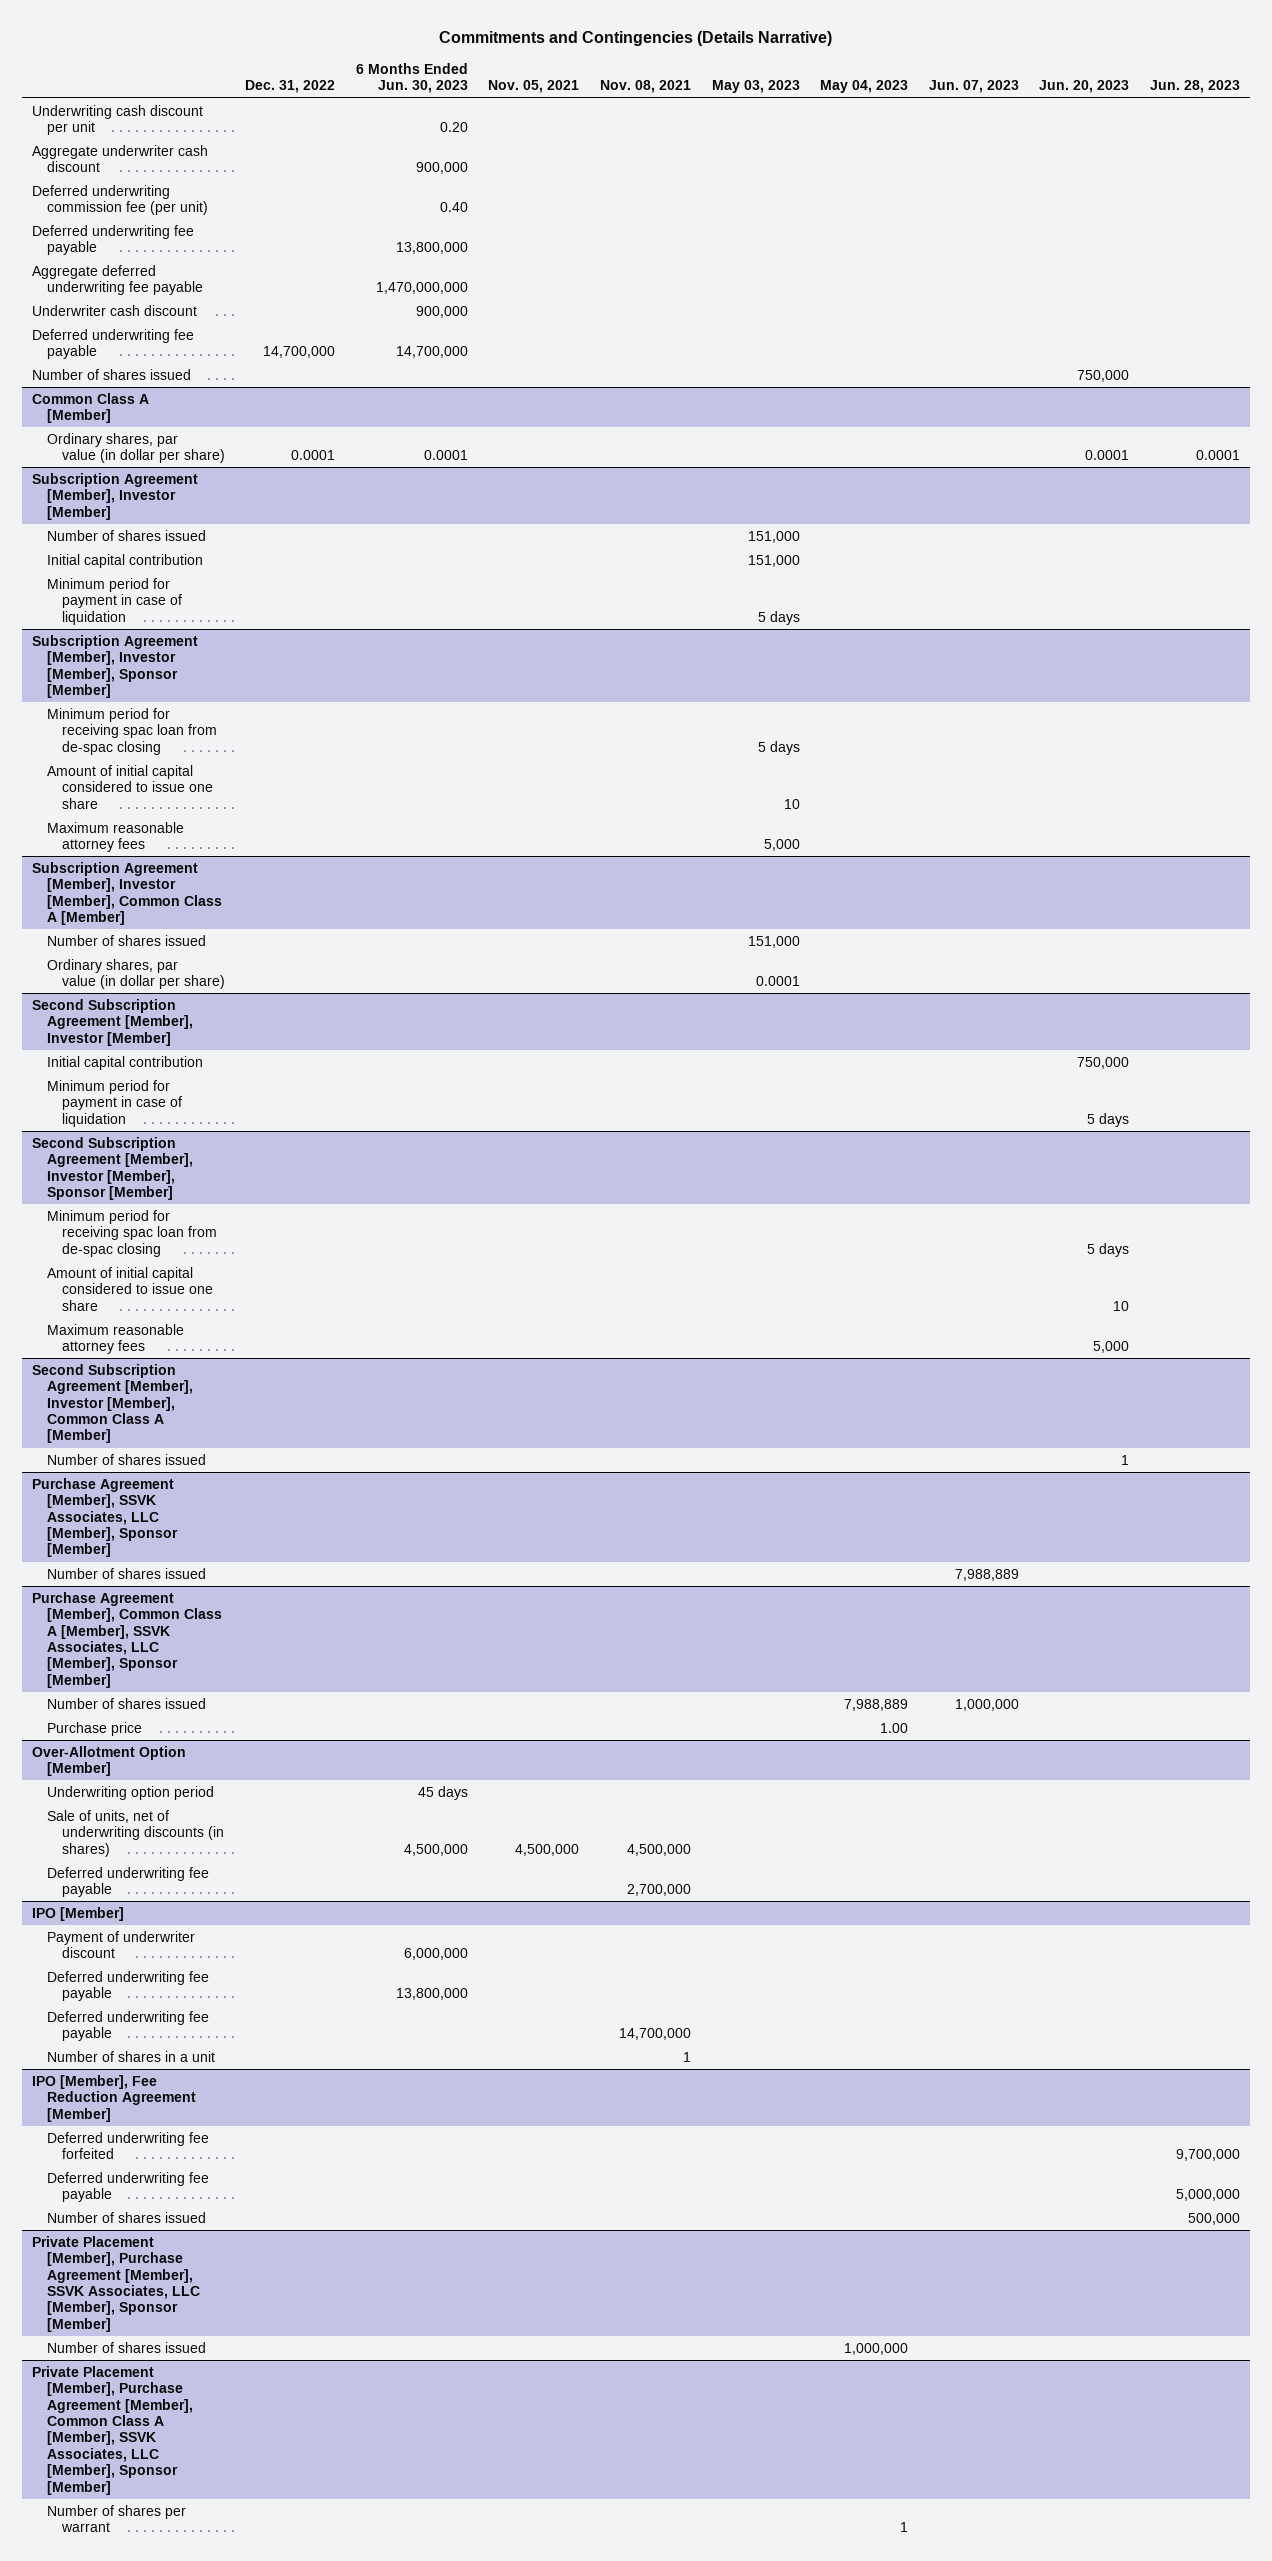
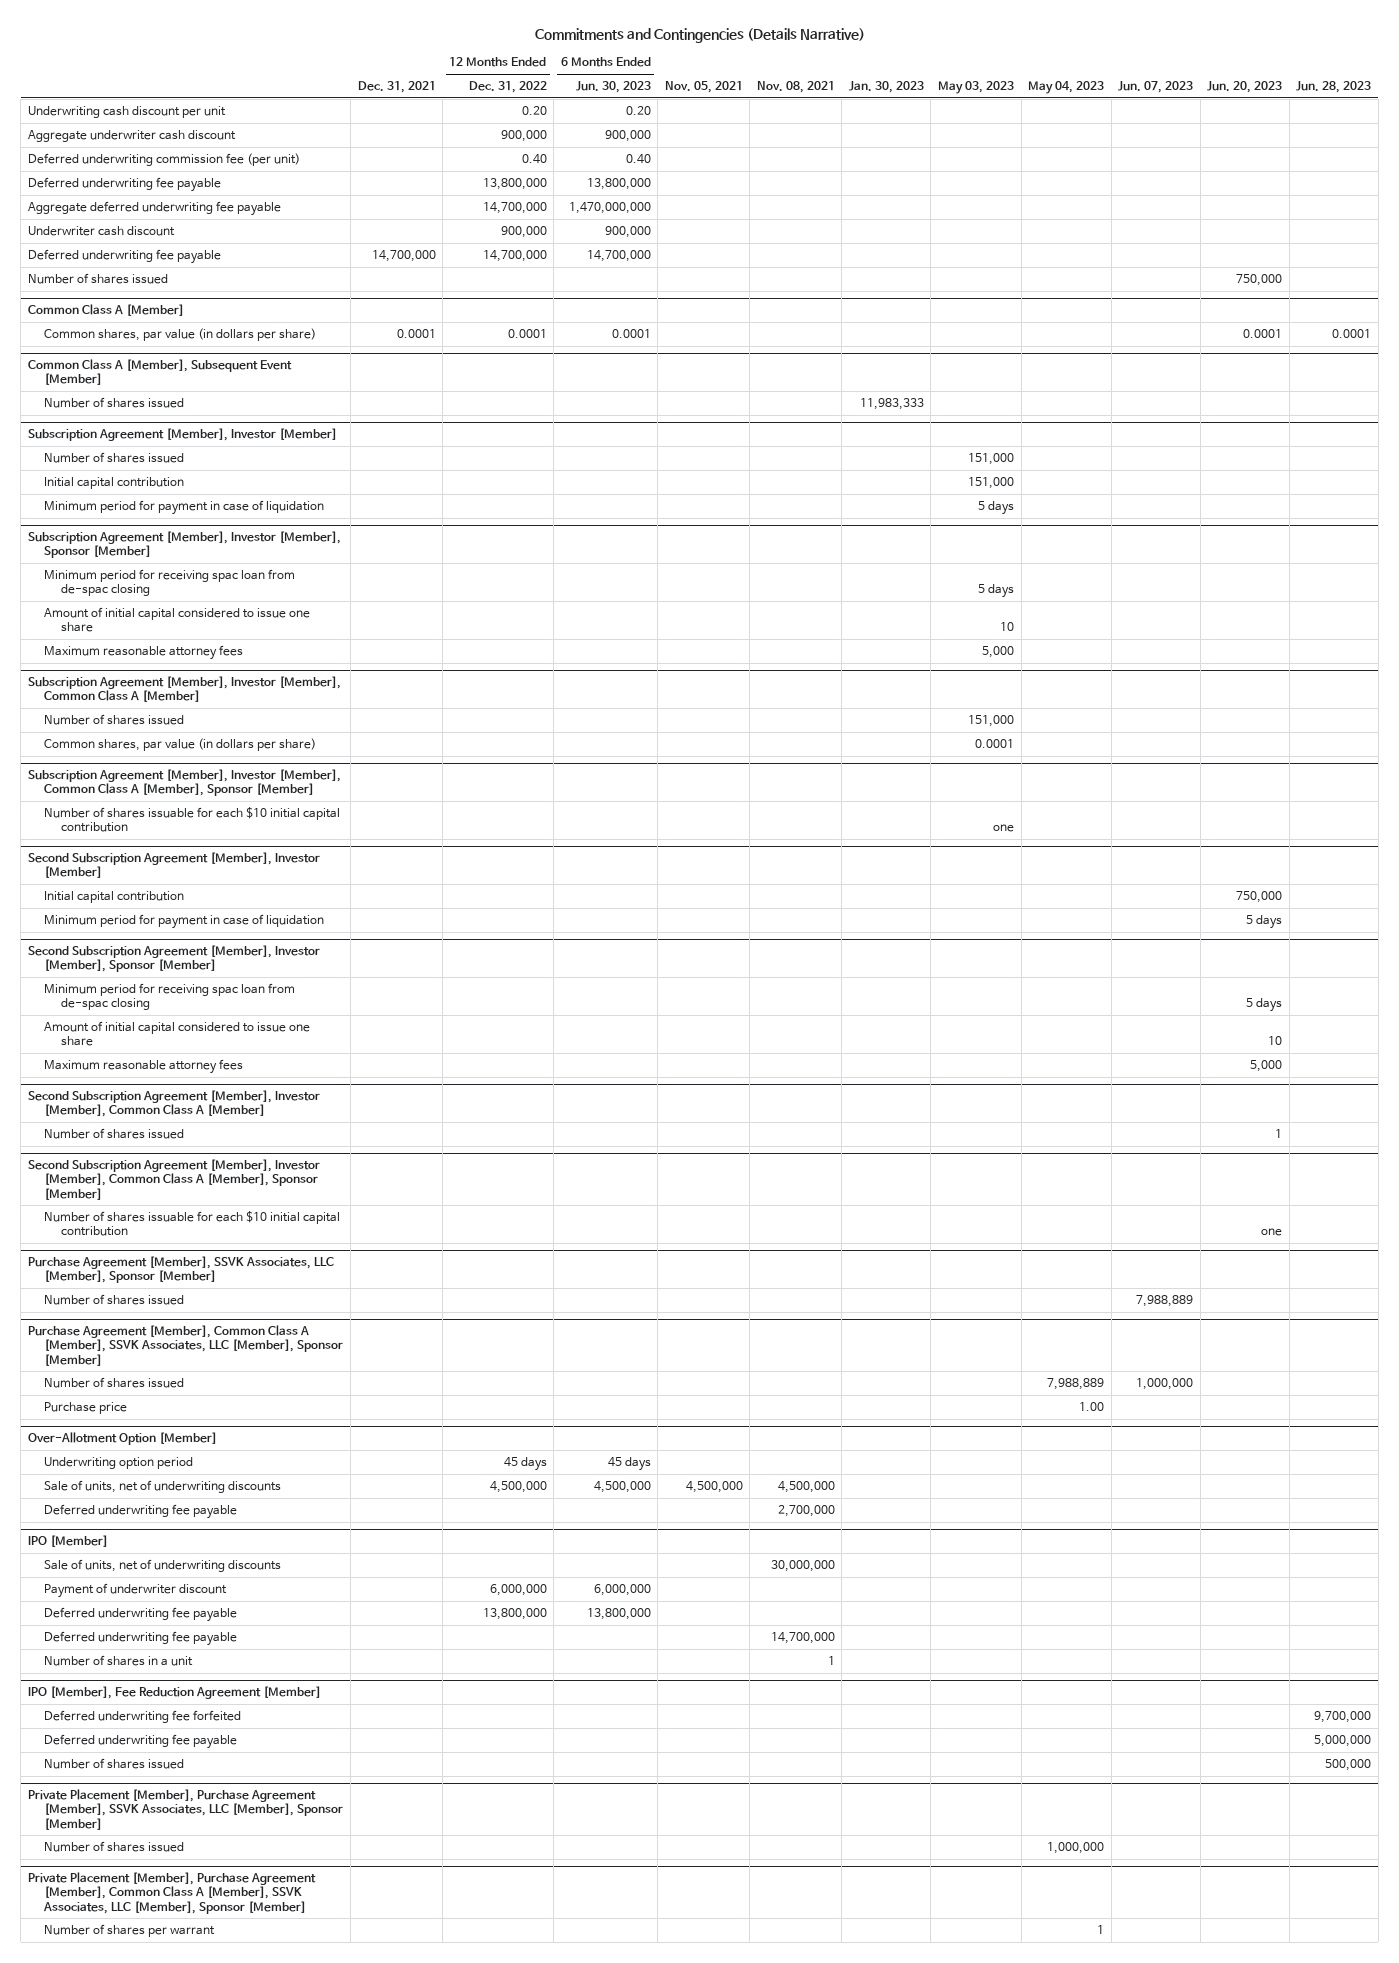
- | Dec. 31, 2022 | 6 Months Ended Jun. 30, 2023 | Nov. 05, 2021 | Nov. 08, 2021 | May 03, 2023 | May 04, 2023 | Jun. 07, 2023 | Jun. 20, 2023 | Jun. 28, 2023
+ | Dec. 31, 2021 | 12 Months Ended Dec. 31, 2022 | 6 Months Ended Jun. 30, 2023 | Nov. 05, 2021 | Nov. 08, 2021 | Jan. 30, 2023 | May 03, 2023 | May 04, 2023 | Jun. 07, 2023 | Jun. 20, 2023 | Jun. 28, 2023
@ Common Class A [Member]
- Ordinary shares, par value (in dollar per share) | 0.0001 | 0.0001 | | | | | | 0.0001 | 0.0001
+ Common shares, par value (in dollars per share) | 0.0001 | 0.0001 | 0.0001 | | | | | | | 0.0001 | 0.0001
+ Common Class A [Member], Subsequent Event [Member]
+ Number of shares issued | | | | | | 11,983,333 | | | | |
@ Subscription Agreement [Member], Investor [Member], Common Class A [Member]
- Ordinary shares, par value (in dollar per share) | | | | | 0.0001 | | | |
+ Common shares, par value (in dollars per share) | | | | | | | 0.0001 | | | |
+ Subscription Agreement [Member], Investor [Member], Common Class A [Member], Sponsor [Member]
+ Number of shares issuable for each $10 initial capital contribution | | | | | | | one | | | |
+ Second Subscription Agreement [Member], Investor [Member], Common Class A [Member], Sponsor [Member]
+ Number of shares issuable for each $10 initial capital contribution | | | | | | | | | | one |
@ Over-Allotment Option [Member]
- Sale of units, net of underwriting discounts (in shares) | | 4,500,000 | 4,500,000 | 4,500,000 | | | | |
+ Sale of units, net of underwriting discounts | | 4,500,000 | 4,500,000 | 4,500,000 | 4,500,000 | | | | | |
@ IPO [Member]
+ Sale of units, net of underwriting discounts | | | | | 30,000,000 | | | | | |

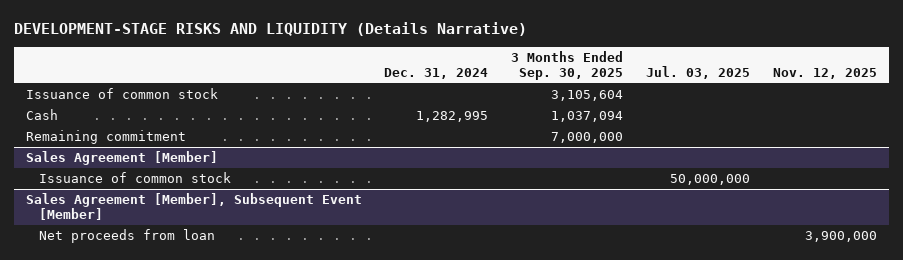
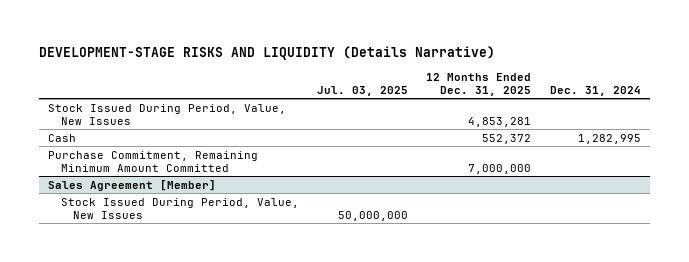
- | Dec. 31, 2024 | 3 Months Ended Sep. 30, 2025 | Jul. 03, 2025 | Nov. 12, 2025
+ | Jul. 03, 2025 | 12 Months Ended Dec. 31, 2025 | Dec. 31, 2024
- Issuance of common stock | | 3,105,604 | |
+ Stock Issued During Period, Value, New Issues | | 4,853,281 |
- Remaining commitment | | 7,000,000 | |
+ Purchase Commitment, Remaining Minimum Amount Committed | | 7,000,000 |
@ Sales Agreement [Member]
- Issuance of common stock | | | 50,000,000 |
- Sales Agreement [Member], Subsequent Event [Member]
- Net proceeds from loan | | | | 3,900,000
@ Sales Agreement [Member]
+ Stock Issued During Period, Value, New Issues | 50,000,000 | |

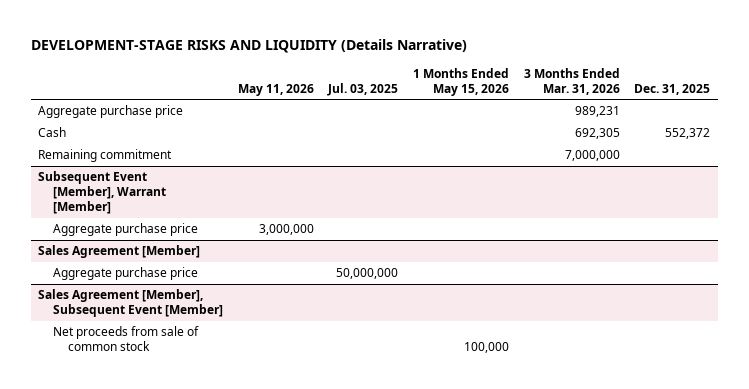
- | Jul. 03, 2025 | 12 Months Ended Dec. 31, 2025 | Dec. 31, 2024
+ | May 11, 2026 | Jul. 03, 2025 | 1 Months Ended May 15, 2026 | 3 Months Ended Mar. 31, 2026 | Dec. 31, 2025
- Stock Issued During Period, Value, New Issues | | 4,853,281 |
+ Aggregate purchase price | | | | 989,231 |
- Purchase Commitment, Remaining Minimum Amount Committed | | 7,000,000 |
+ Remaining commitment | | | | 7,000,000 |
+ Subsequent Event [Member], Warrant [Member]
+ Aggregate purchase price | 3,000,000 | | | |
@ Sales Agreement [Member]
- Stock Issued During Period, Value, New Issues | 50,000,000 | |
+ Aggregate purchase price | | 50,000,000 | | |
+ Sales Agreement [Member], Subsequent Event [Member]
+ Net proceeds from sale of common stock | | | 100,000 | |

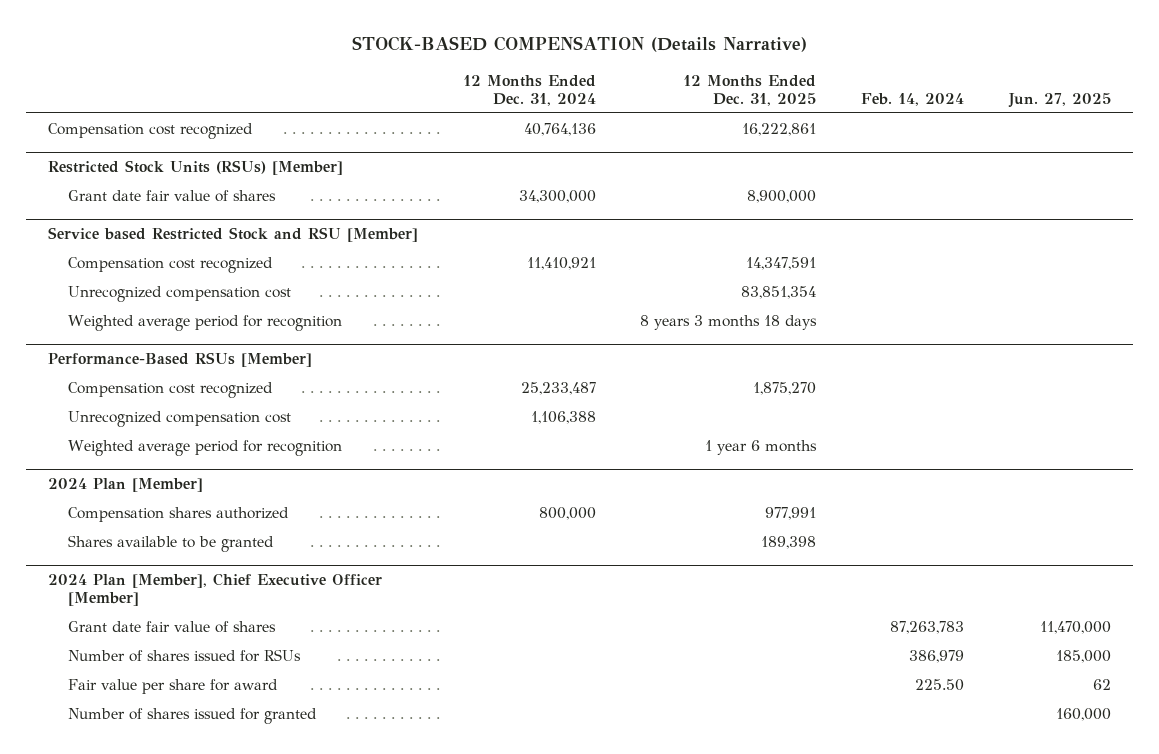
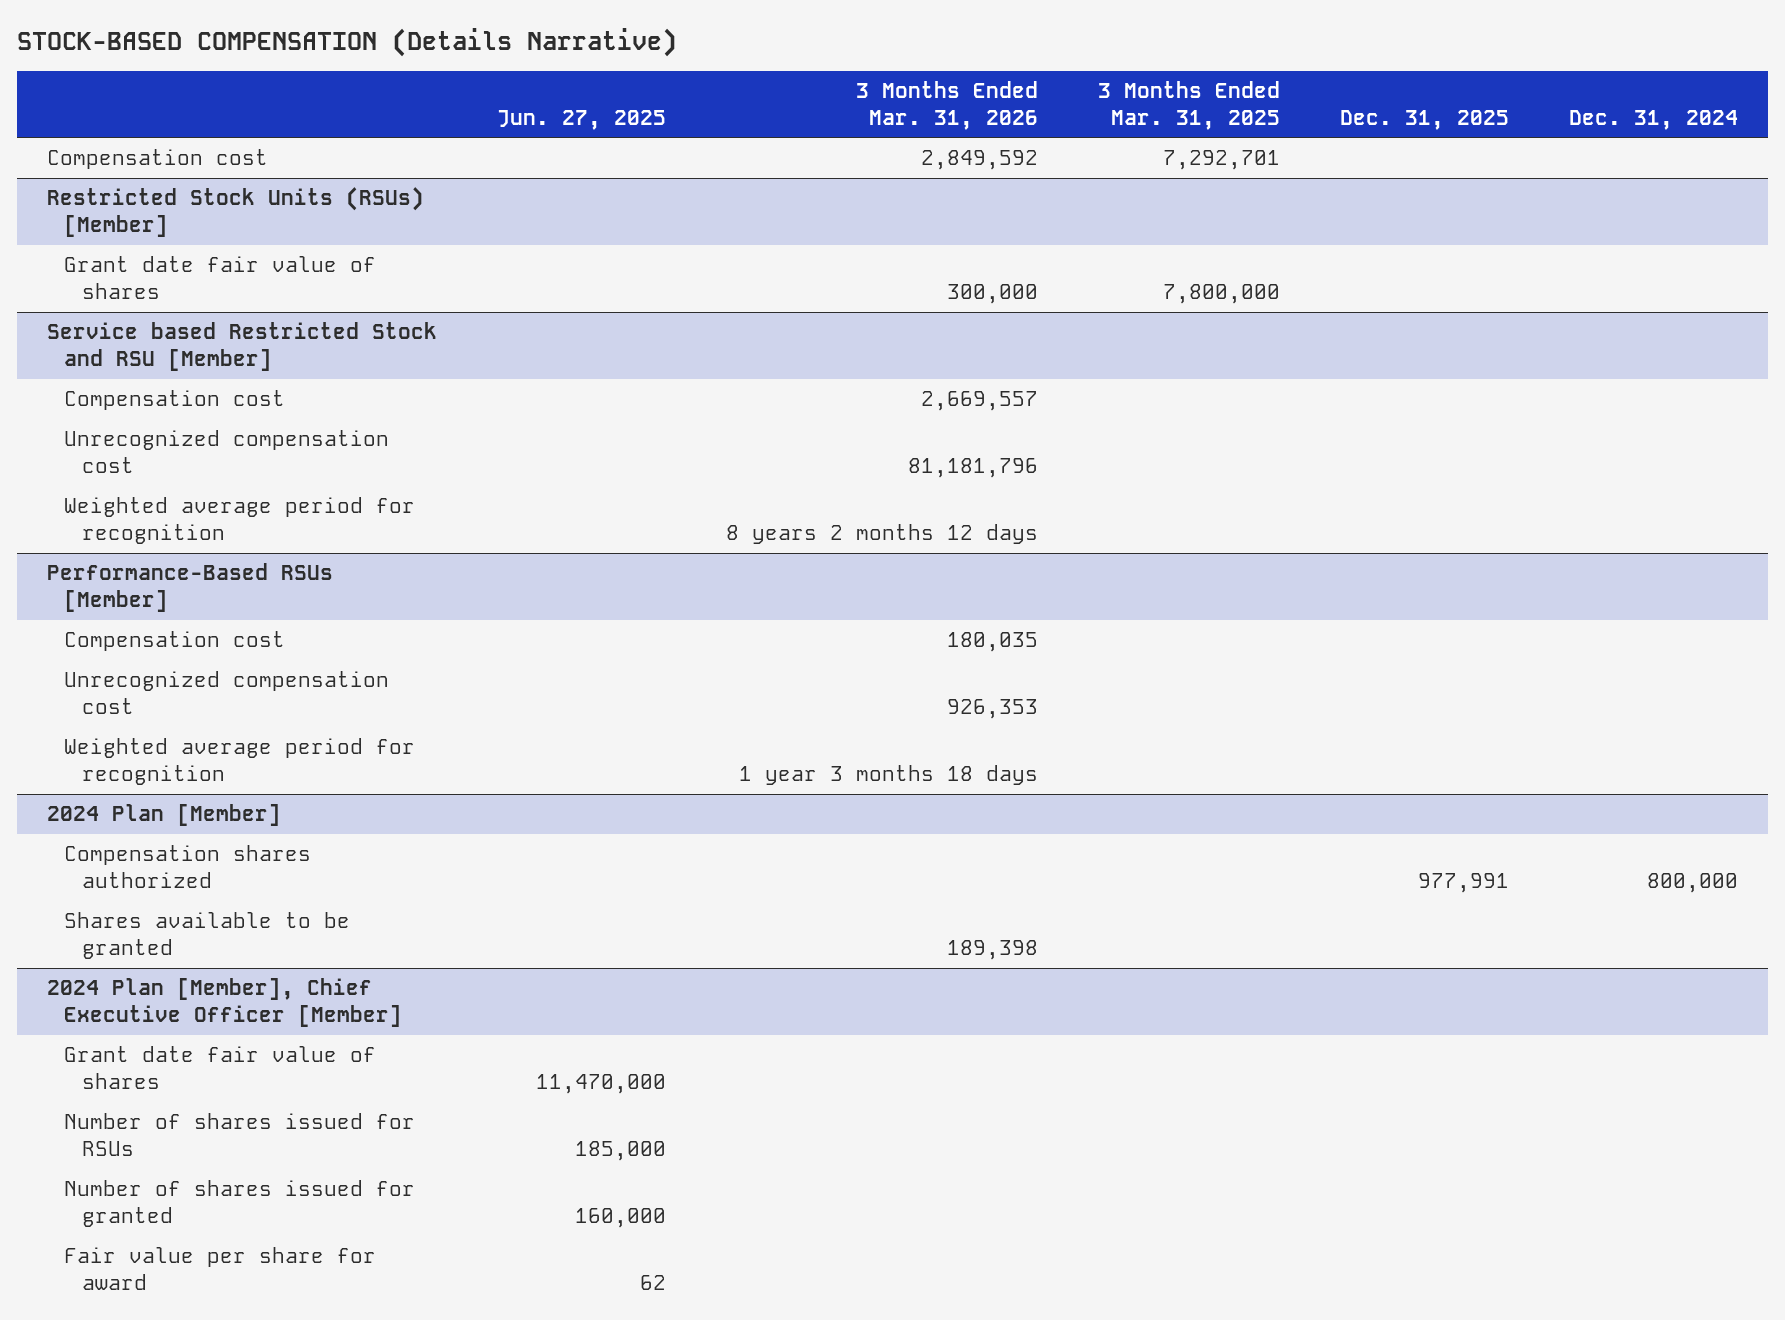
- | 12 Months Ended Dec. 31, 2024 | 12 Months Ended Dec. 31, 2025 | Feb. 14, 2024 | Jun. 27, 2025
+ | Jun. 27, 2025 | 3 Months Ended Mar. 31, 2026 | 3 Months Ended Mar. 31, 2025 | Dec. 31, 2025 | Dec. 31, 2024
- Compensation cost recognized | 40,764,136 | 16,222,861 | |
+ Compensation cost | | 2,849,592 | 7,292,701 | |
@ Service based Restricted Stock and RSU [Member]
- Compensation cost recognized | 11,410,921 | 14,347,591 | |
+ Compensation cost | | 2,669,557 | | |
@ Performance-Based RSUs [Member]
- Compensation cost recognized | 25,233,487 | 1,875,270 | |
+ Compensation cost | | 180,035 | | |
@ 2024 Plan [Member], Chief Executive Officer [Member]
moved down: Fair value per share for award | 62 | | | |

